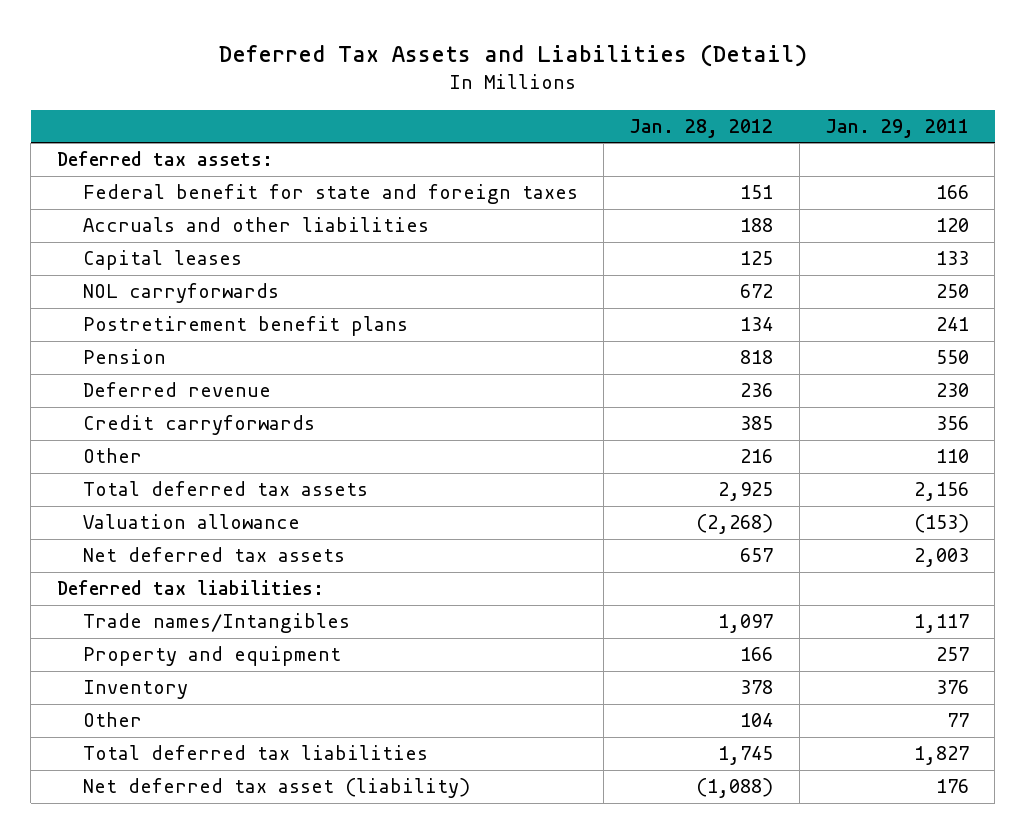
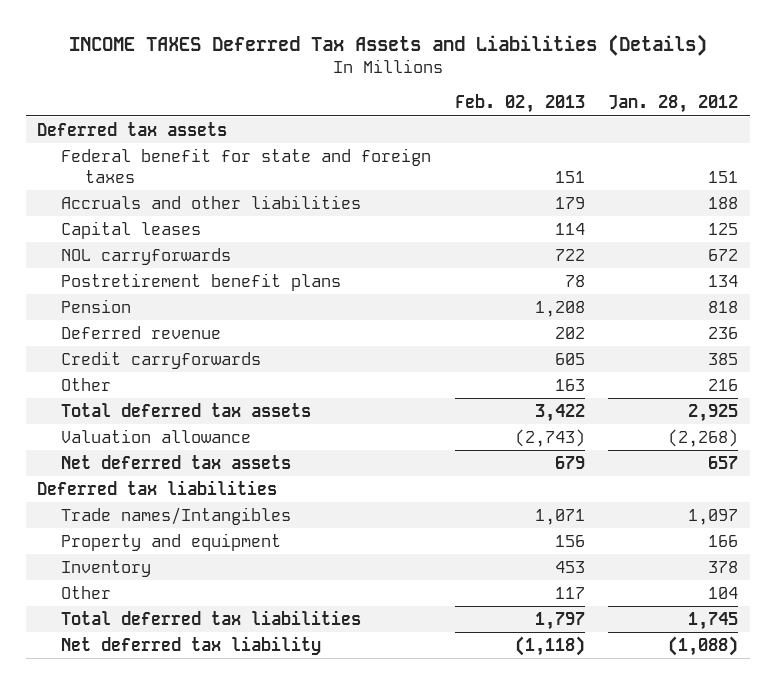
- Deferred Tax Assets and Liabilities (Detail)
+ INCOME TAXES Deferred Tax Assets and Liabilities (Details)
- | Jan. 28, 2012 | Jan. 29, 2011
+ | Feb. 02, 2013 | Jan. 28, 2012
- Deferred tax assets:
+ Deferred tax assets
- Deferred tax liabilities:
+ Deferred tax liabilities
- Net deferred tax asset (liability) | (1,088) | 176
+ Net deferred tax liability | (1,118) | (1,088)

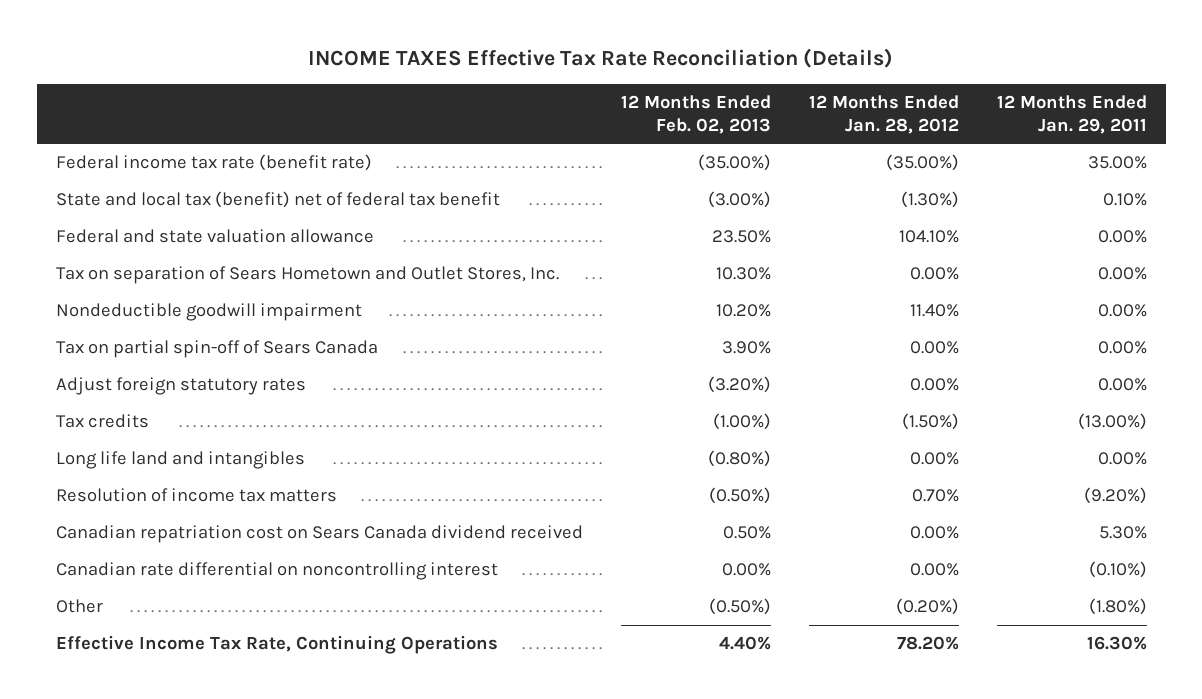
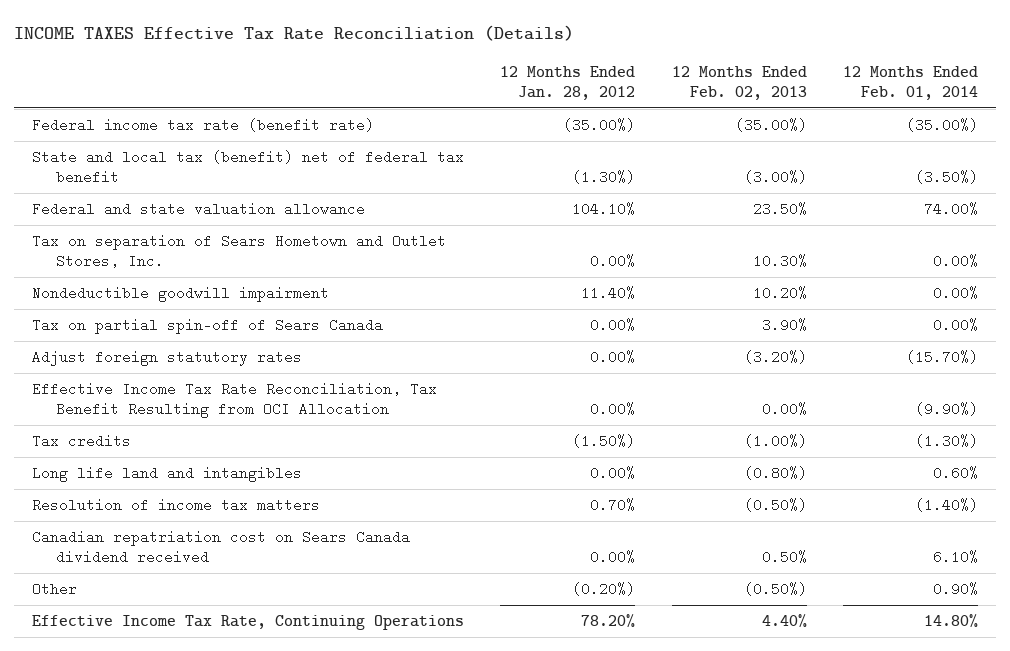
- | 12 Months Ended Feb. 02, 2013 | 12 Months Ended Jan. 28, 2012 | 12 Months Ended Jan. 29, 2011
+ | 12 Months Ended Jan. 28, 2012 | 12 Months Ended Feb. 02, 2013 | 12 Months Ended Feb. 01, 2014
+ Effective Income Tax Rate Reconciliation, Tax Benefit Resulting from OCI Allocation | 0.00% | 0.00% | (9.90%)
- Canadian rate differential on noncontrolling interest | 0.00% | 0.00% | (0.10%)

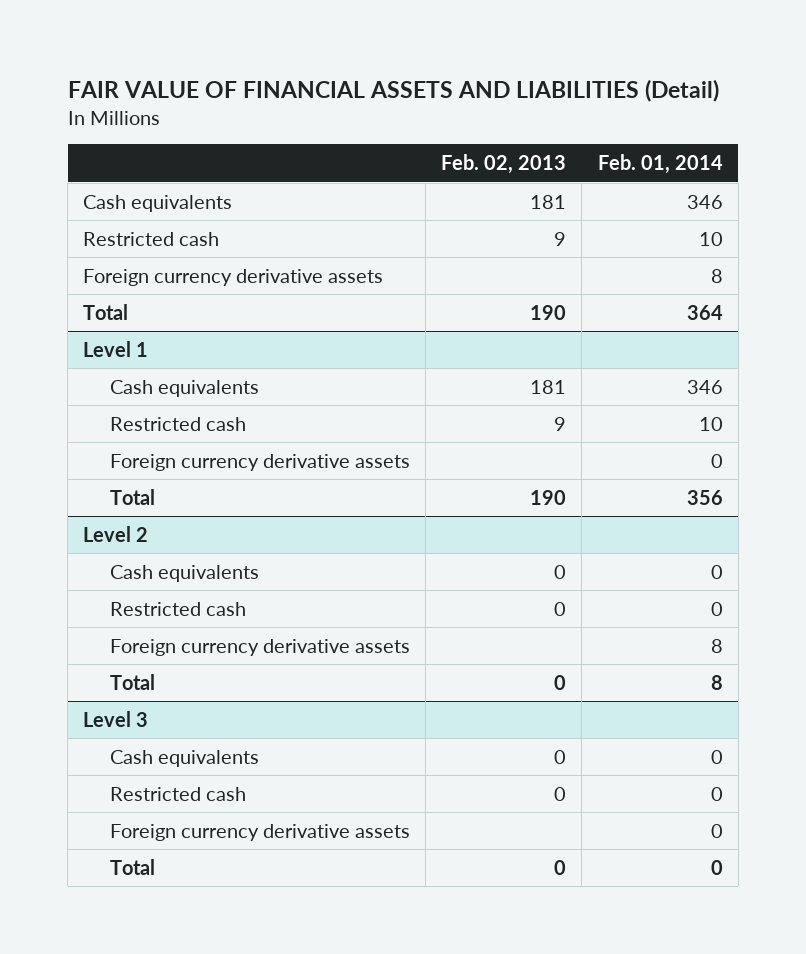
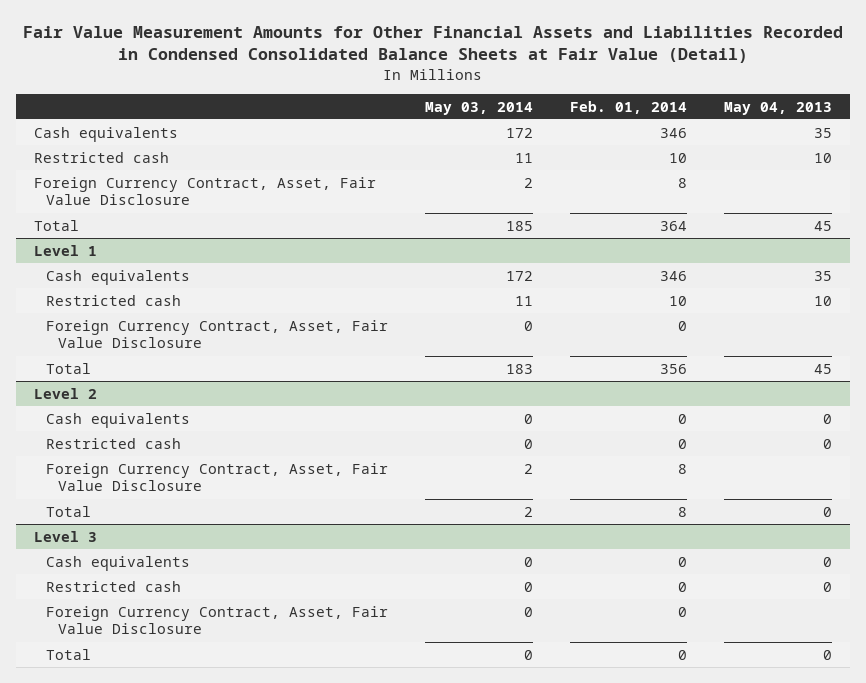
- FAIR VALUE OF FINANCIAL ASSETS AND LIABILITIES (Detail)
+ Fair Value Measurement Amounts for Other Financial Assets and Liabilities Recorded in Condensed Consolidated Balance Sheets at Fair Value (Detail)
- | Feb. 02, 2013 | Feb. 01, 2014
+ | May 03, 2014 | Feb. 01, 2014 | May 04, 2013
- Foreign currency derivative assets | | 8
+ Foreign Currency Contract, Asset, Fair Value Disclosure | 2 | 8 |
@ Level 1
- Foreign currency derivative assets | | 0
+ Foreign Currency Contract, Asset, Fair Value Disclosure | 0 | 0 |
@ Level 2
- Foreign currency derivative assets | | 8
+ Foreign Currency Contract, Asset, Fair Value Disclosure | 2 | 8 |
@ Level 3
- Foreign currency derivative assets | | 0
+ Foreign Currency Contract, Asset, Fair Value Disclosure | 0 | 0 |

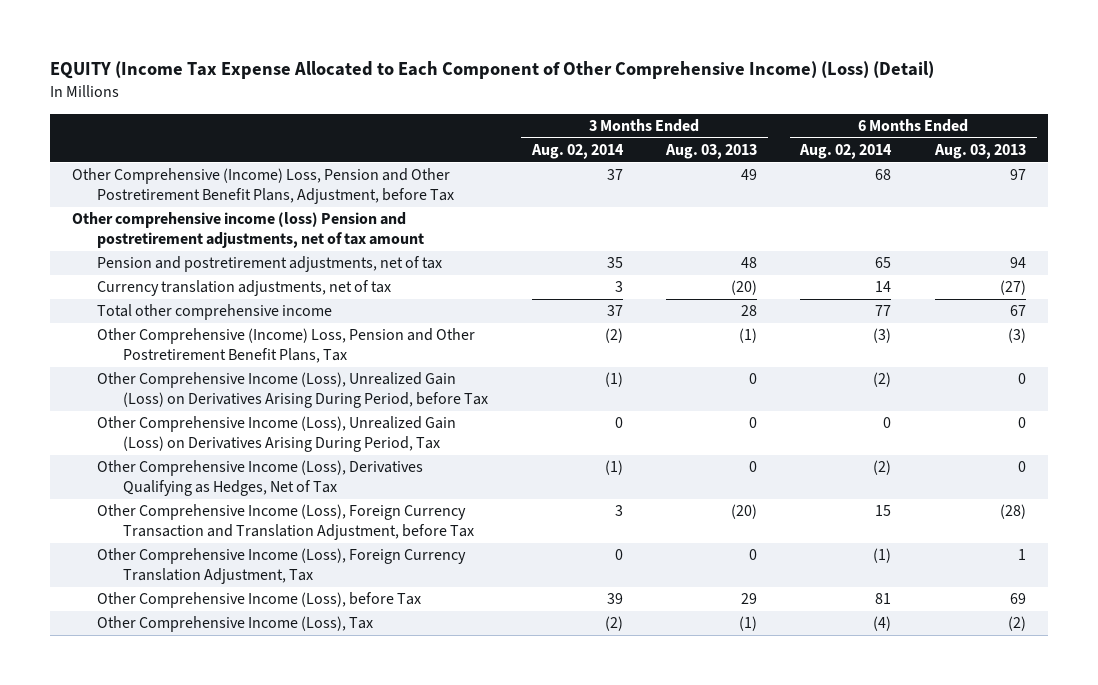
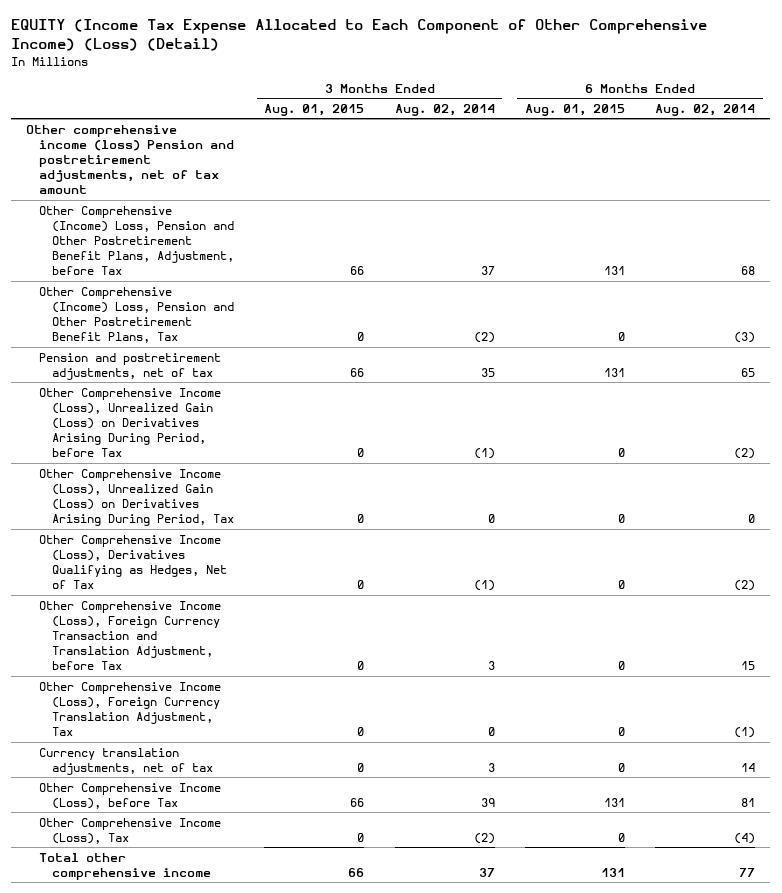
- | 3 Months Ended Aug. 02, 2014 | 3 Months Ended Aug. 03, 2013 | 6 Months Ended Aug. 02, 2014 | 6 Months Ended Aug. 03, 2013
+ | 3 Months Ended Aug. 01, 2015 | 3 Months Ended Aug. 02, 2014 | 6 Months Ended Aug. 01, 2015 | 6 Months Ended Aug. 02, 2014
moved down: Other Comprehensive (Income) Loss, Pension and Other Postretirement Benefit Plans, Adjustment, before Tax | 66 | 37 | 131 | 68
moved down: Pension and postretirement adjustments, net of tax | 66 | 35 | 131 | 65
moved down: Currency translation adjustments, net of tax | 0 | 3 | 0 | 14
moved down: Total other comprehensive income | 66 | 37 | 131 | 77

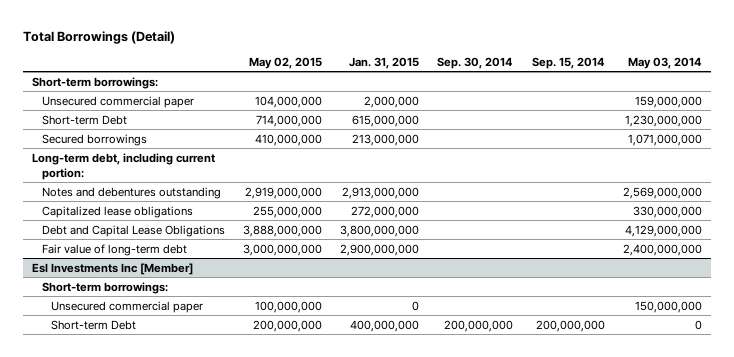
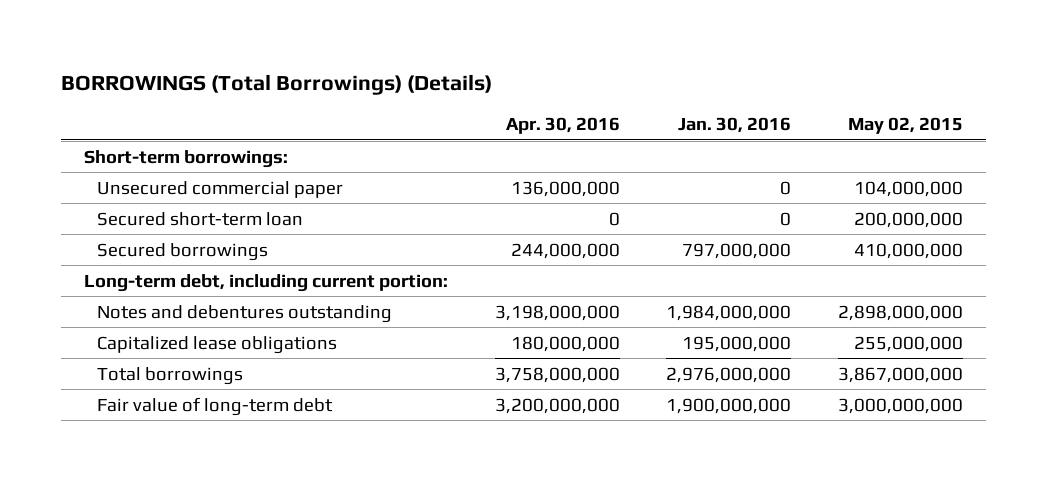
- Total Borrowings (Detail)
+ BORROWINGS (Total Borrowings) (Details)
- | May 02, 2015 | Jan. 31, 2015 | Sep. 30, 2014 | Sep. 15, 2014 | May 03, 2014
+ | Apr. 30, 2016 | Jan. 30, 2016 | May 02, 2015
- Short-term Debt | 714,000,000 | 615,000,000 | | | 1,230,000,000
+ Secured short-term loan | 0 | 0 | 200,000,000
- Notes and debentures outstanding | 2,919,000,000 | 2,913,000,000 | | | 2,569,000,000
+ Notes and debentures outstanding | 3,198,000,000 | 1,984,000,000 | 2,898,000,000
- Debt and Capital Lease Obligations | 3,888,000,000 | 3,800,000,000 | | | 4,129,000,000
+ Total borrowings | 3,758,000,000 | 2,976,000,000 | 3,867,000,000
- Esl Investments Inc [Member]
- Short-term borrowings:
- Unsecured commercial paper | 100,000,000 | 0 | | | 150,000,000
- Short-term Debt | 200,000,000 | 400,000,000 | 200,000,000 | 200,000,000 | 0

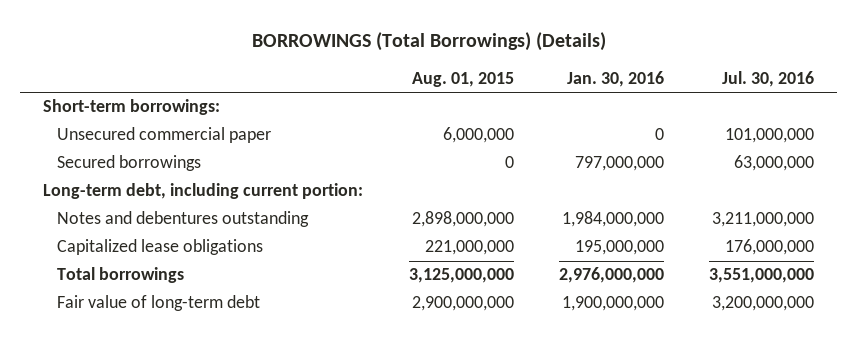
- | Apr. 30, 2016 | Jan. 30, 2016 | May 02, 2015
+ | Aug. 01, 2015 | Jan. 30, 2016 | Jul. 30, 2016
- Secured short-term loan | 0 | 0 | 200,000,000

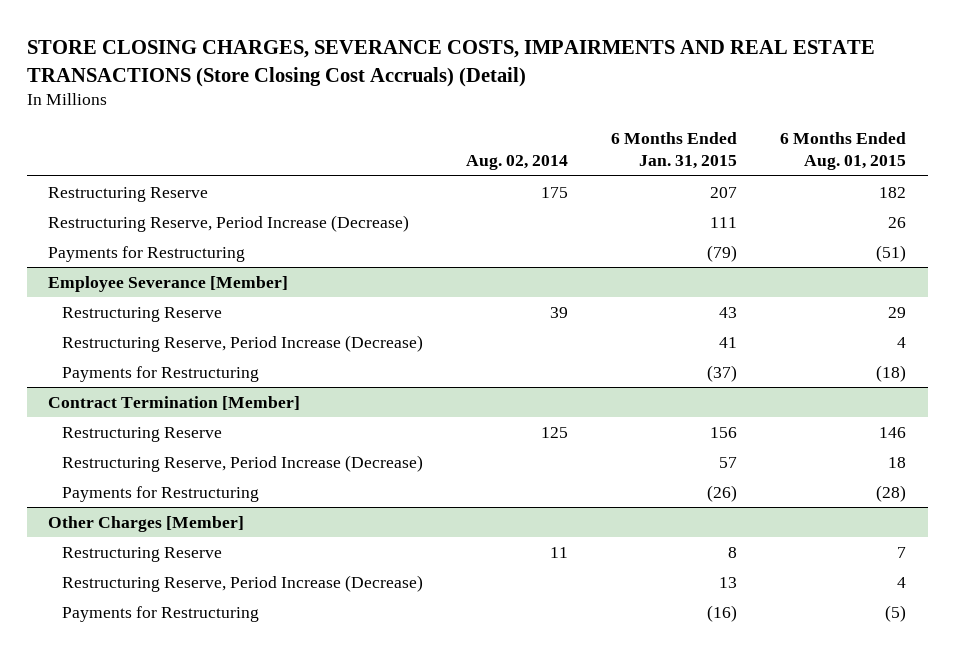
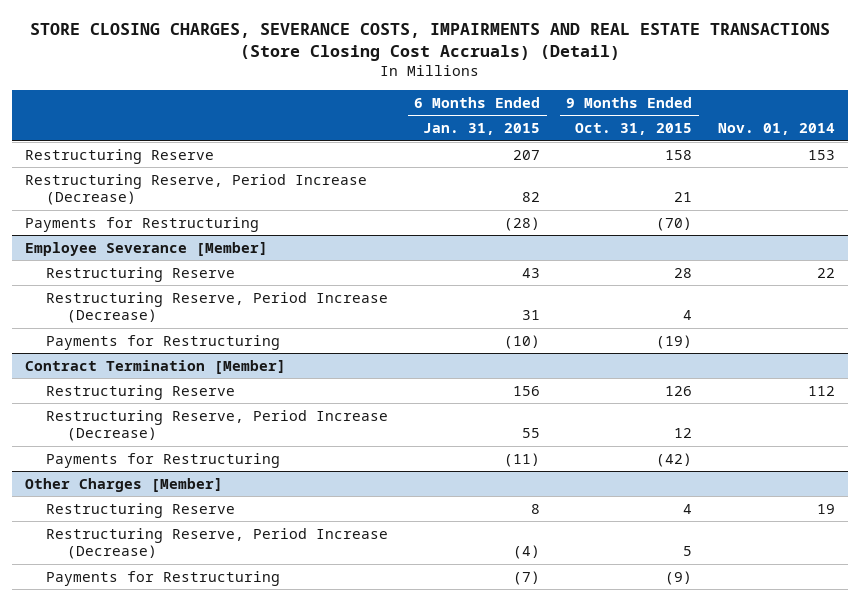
- | Aug. 02, 2014 | 6 Months Ended Jan. 31, 2015 | 6 Months Ended Aug. 01, 2015
+ | 6 Months Ended Jan. 31, 2015 | 9 Months Ended Oct. 31, 2015 | Nov. 01, 2014
- Restructuring Reserve, Period Increase (Decrease) | | 111 | 26
- Payments for Restructuring | | (79) | (51)
+ Restructuring Reserve, Period Increase (Decrease) | 82 | 21 |
+ Payments for Restructuring | (28) | (70) |
@ Employee Severance [Member]
- Restructuring Reserve, Period Increase (Decrease) | | 41 | 4
- Payments for Restructuring | | (37) | (18)
+ Restructuring Reserve, Period Increase (Decrease) | 31 | 4 |
+ Payments for Restructuring | (10) | (19) |
@ Contract Termination [Member]
- Restructuring Reserve, Period Increase (Decrease) | | 57 | 18
- Payments for Restructuring | | (26) | (28)
+ Restructuring Reserve, Period Increase (Decrease) | 55 | 12 |
+ Payments for Restructuring | (11) | (42) |
@ Other Charges [Member]
- Restructuring Reserve, Period Increase (Decrease) | | 13 | 4
- Payments for Restructuring | | (16) | (5)
+ Restructuring Reserve, Period Increase (Decrease) | (4) | 5 |
+ Payments for Restructuring | (7) | (9) |

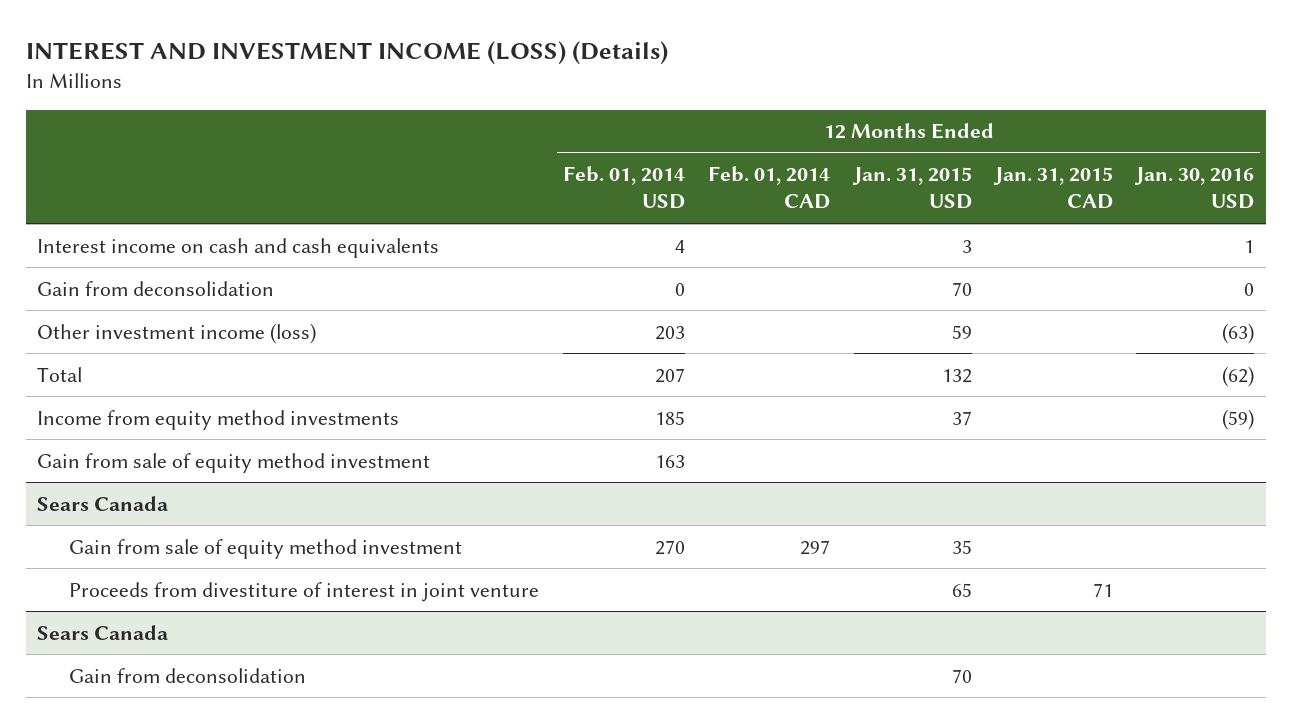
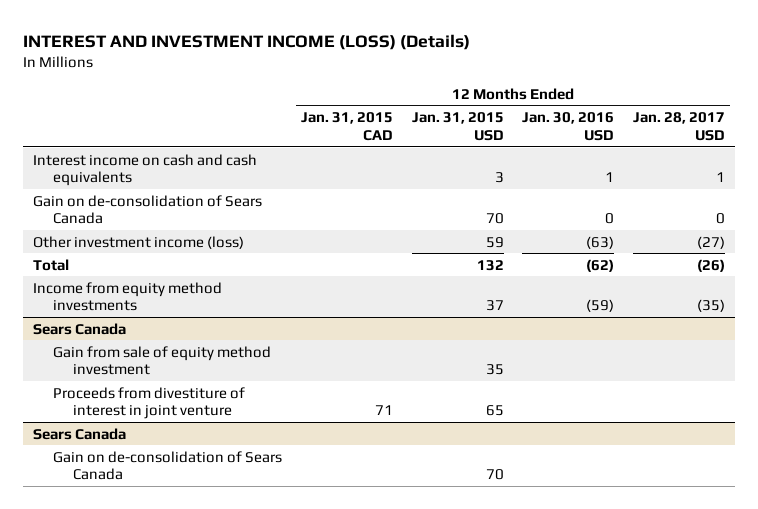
- | 12 Months Ended Feb. 01, 2014 USD | 12 Months Ended Feb. 01, 2014 CAD | 12 Months Ended Jan. 31, 2015 USD | 12 Months Ended Jan. 31, 2015 CAD | 12 Months Ended Jan. 30, 2016 USD
+ | 12 Months Ended Jan. 31, 2015 CAD | 12 Months Ended Jan. 31, 2015 USD | 12 Months Ended Jan. 30, 2016 USD | 12 Months Ended Jan. 28, 2017 USD
- Gain from deconsolidation | 0 | | 70 | | 0
+ Gain on de-consolidation of Sears Canada | | 70 | 0 | 0
- Gain from sale of equity method investment | 163 | | | |
@ Sears Canada
- Gain from deconsolidation | | | 70 | |
+ Gain on de-consolidation of Sears Canada | | 70 | |

